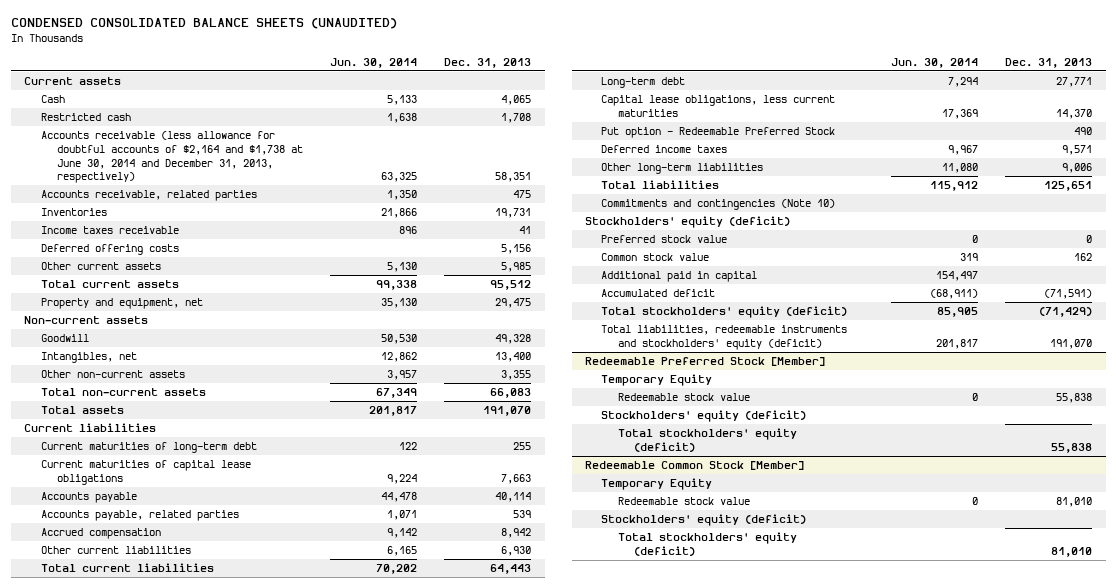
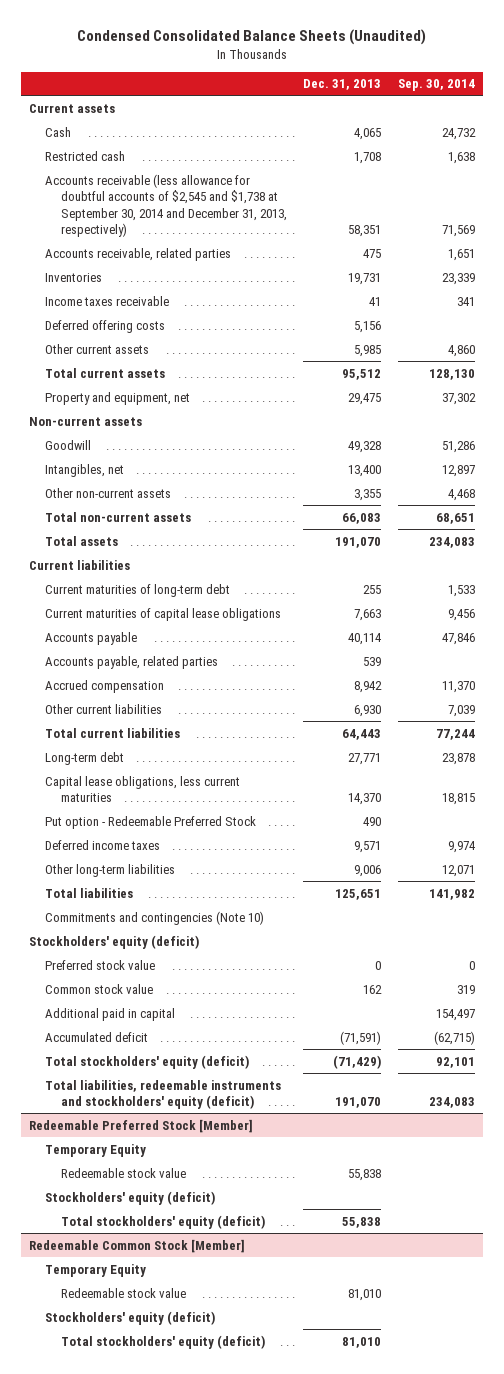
- CONDENSED CONSOLIDATED BALANCE SHEETS (UNAUDITED)
+ Condensed Consolidated Balance Sheets (Unaudited)
- | Jun. 30, 2014 | Dec. 31, 2013
+ | Dec. 31, 2013 | Sep. 30, 2014
- Accounts receivable (less allowance for doubtful accounts of $2,164 and $1,738 at June 30, 2014 and December 31, 2013, respectively) | 63,325 | 58,351
+ Accounts receivable (less allowance for doubtful accounts of $2,545 and $1,738 at September 30, 2014 and December 31, 2013, respectively) | 58,351 | 71,569

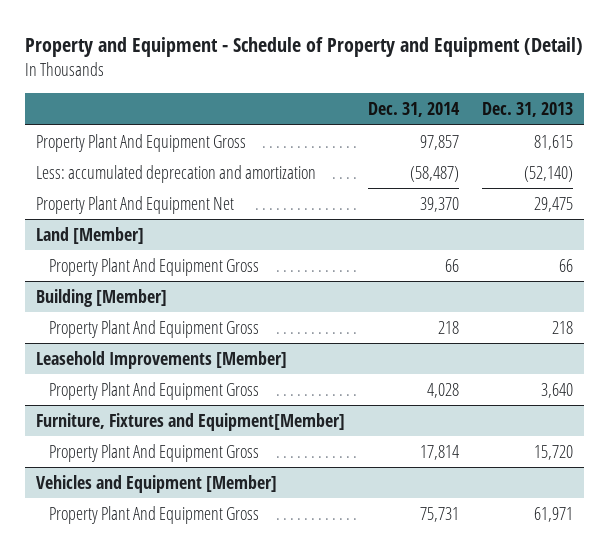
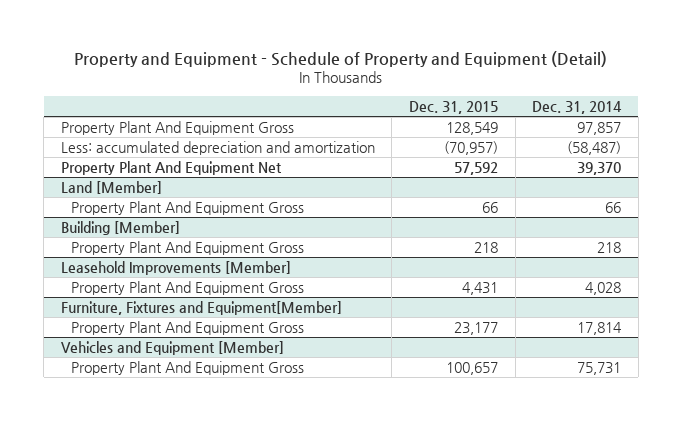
- | Dec. 31, 2014 | Dec. 31, 2013
+ | Dec. 31, 2015 | Dec. 31, 2014
- Less: accumulated deprecation and amortization | (58,487) | (52,140)
+ Less: accumulated depreciation and amortization | (70,957) | (58,487)

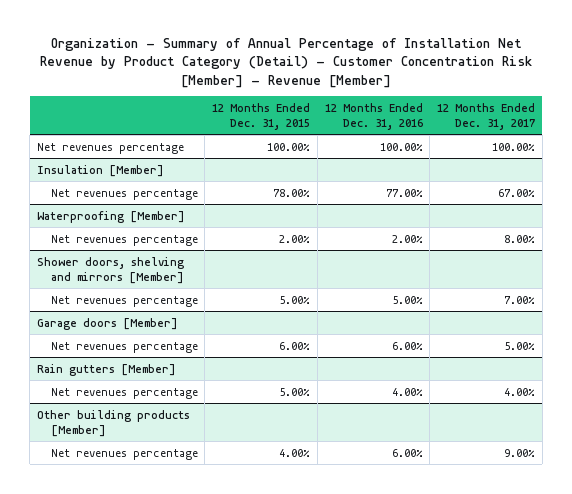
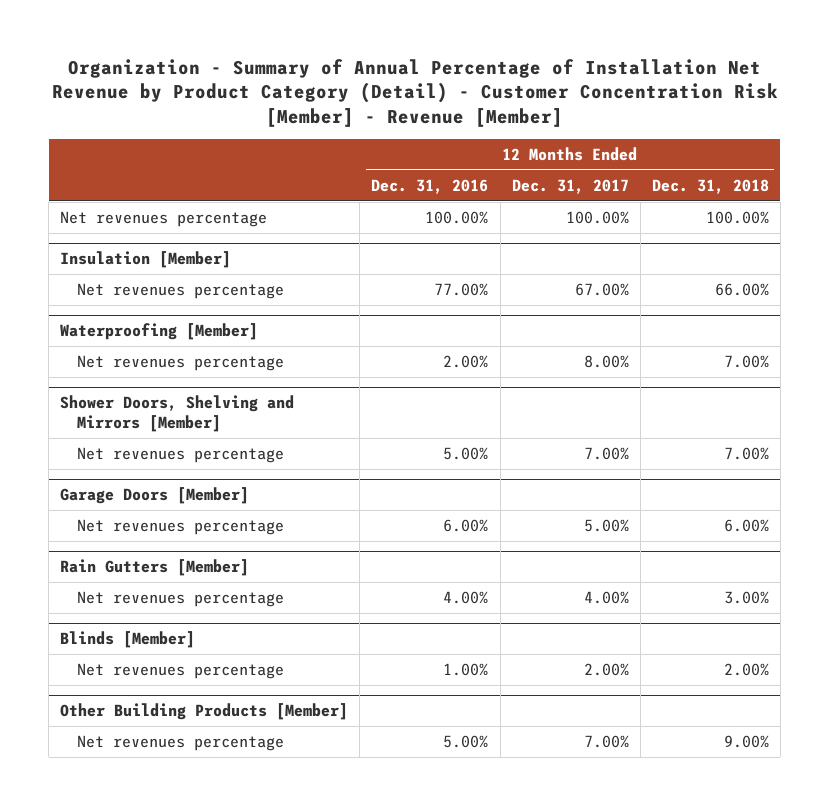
- | 12 Months Ended Dec. 31, 2015 | 12 Months Ended Dec. 31, 2016 | 12 Months Ended Dec. 31, 2017
+ | 12 Months Ended Dec. 31, 2016 | 12 Months Ended Dec. 31, 2017 | 12 Months Ended Dec. 31, 2018
- Shower doors, shelving and mirrors [Member]
+ Shower Doors, Shelving and Mirrors [Member]
- Garage doors [Member]
+ Garage Doors [Member]
- Rain gutters [Member]
+ Rain Gutters [Member]
- Other building products [Member]
- Net revenues percentage | 4.00% | 6.00% | 9.00%
+ Blinds [Member]
+ Net revenues percentage | 1.00% | 2.00% | 2.00%
+ Other Building Products [Member]
+ Net revenues percentage | 5.00% | 7.00% | 9.00%

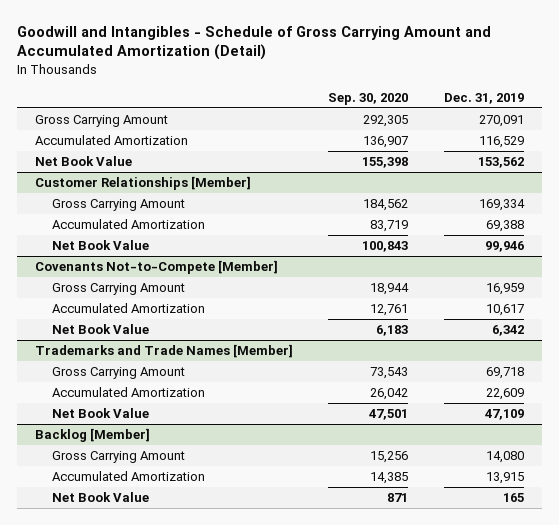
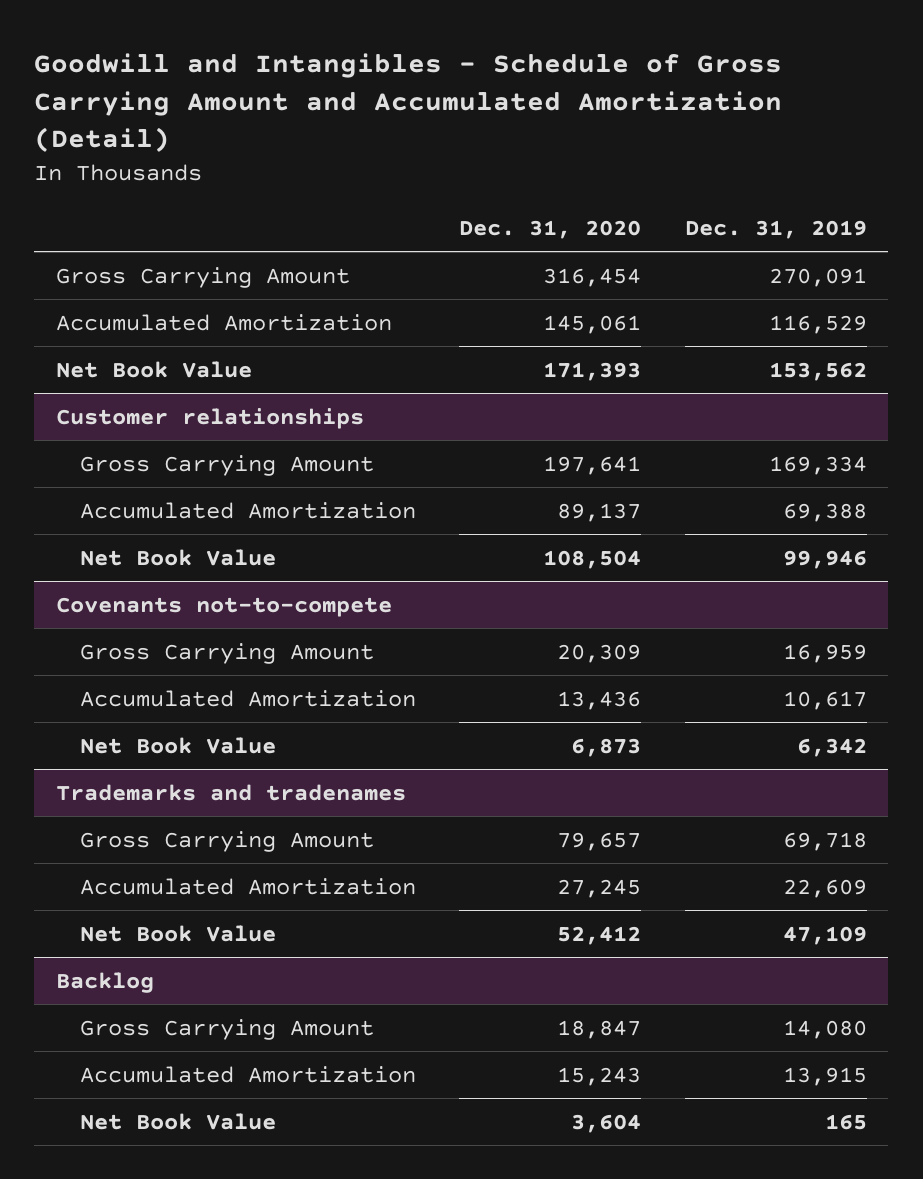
- | Sep. 30, 2020 | Dec. 31, 2019
+ | Dec. 31, 2020 | Dec. 31, 2019
- Customer Relationships [Member]
+ Customer relationships
- Covenants Not-to-Compete [Member]
+ Covenants not-to-compete
- Trademarks and Trade Names [Member]
+ Trademarks and tradenames
- Backlog [Member]
+ Backlog

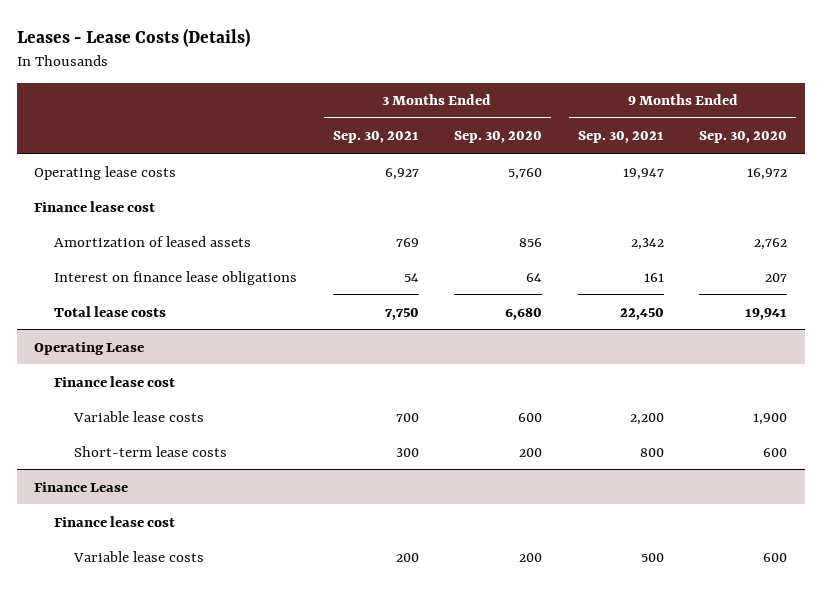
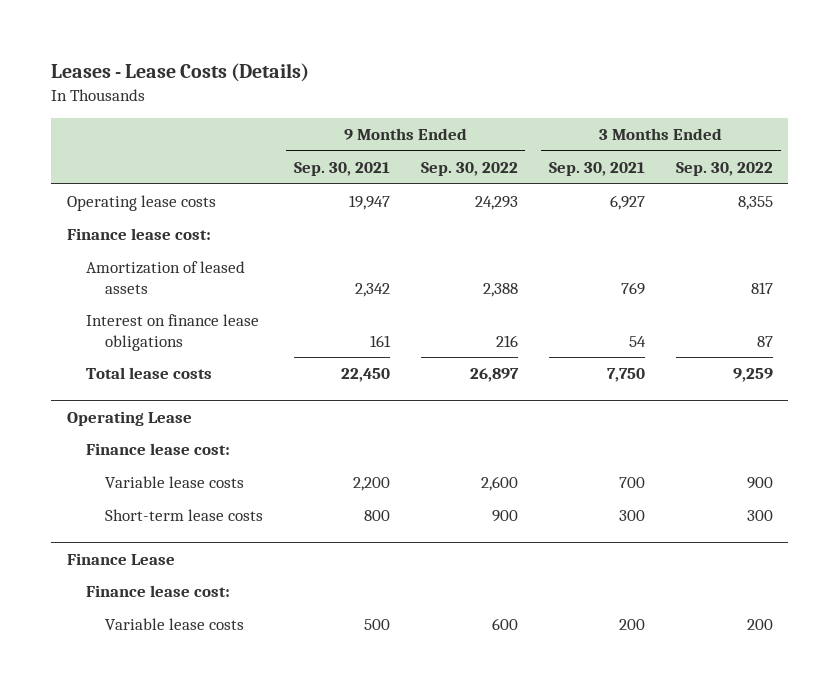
- | 3 Months Ended Sep. 30, 2021 | 3 Months Ended Sep. 30, 2020 | 9 Months Ended Sep. 30, 2021 | 9 Months Ended Sep. 30, 2020
+ | 9 Months Ended Sep. 30, 2021 | 9 Months Ended Sep. 30, 2022 | 3 Months Ended Sep. 30, 2021 | 3 Months Ended Sep. 30, 2022
- Finance lease cost
+ Finance lease cost:
@ Operating Lease
- Finance lease cost
+ Finance lease cost:
@ Finance Lease
- Finance lease cost
+ Finance lease cost:

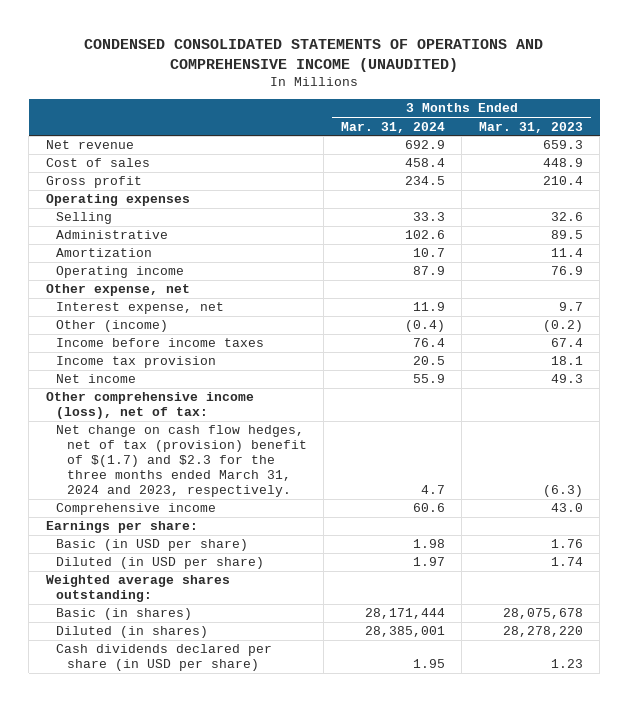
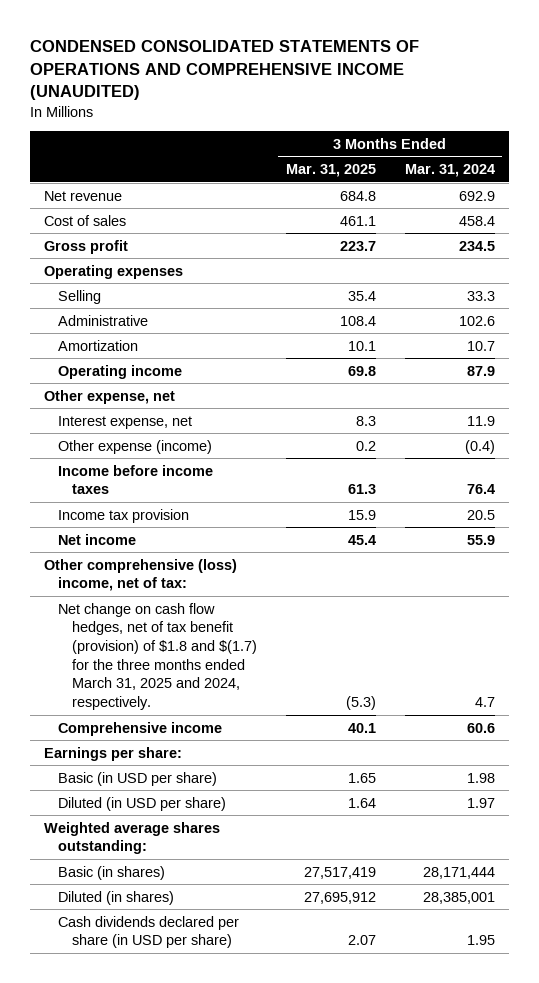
- | 3 Months Ended Mar. 31, 2024 | 3 Months Ended Mar. 31, 2023
+ | 3 Months Ended Mar. 31, 2025 | 3 Months Ended Mar. 31, 2024
- Other (income) | (0.4) | (0.2)
+ Other expense (income) | 0.2 | (0.4)
- Other comprehensive income (loss), net of tax:
- Net change on cash flow hedges, net of tax (provision) benefit of $(1.7) and $2.3 for the three months ended March 31, 2024 and 2023, respectively. | 4.7 | (6.3)
+ Other comprehensive (loss) income, net of tax:
+ Net change on cash flow hedges, net of tax benefit (provision) of $1.8 and $(1.7) for the three months ended March 31, 2025 and 2024, respectively. | (5.3) | 4.7

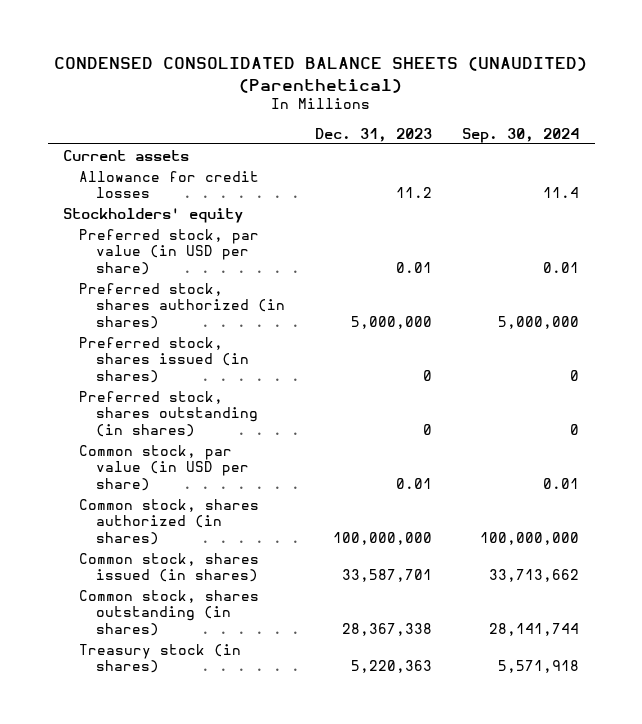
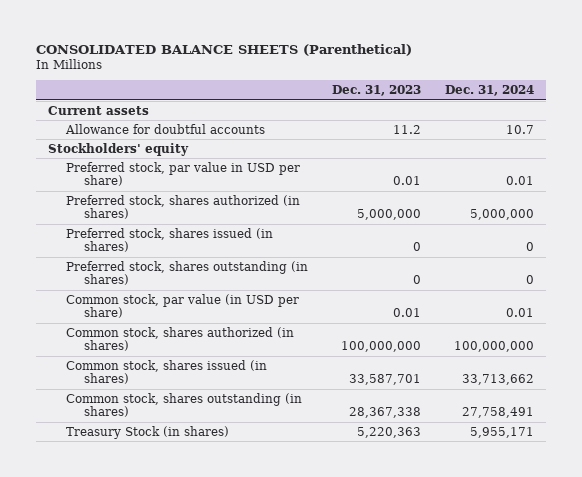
- CONDENSED CONSOLIDATED BALANCE SHEETS (UNAUDITED) (Parenthetical)
+ CONSOLIDATED BALANCE SHEETS (Parenthetical)
- | Dec. 31, 2023 | Sep. 30, 2024
+ | Dec. 31, 2023 | Dec. 31, 2024
- Allowance for credit losses | 11.2 | 11.4
+ Allowance for doubtful accounts | 11.2 | 10.7
- Preferred stock, par value (in USD per share) | 0.01 | 0.01
+ Preferred stock, par value in USD per share) | 0.01 | 0.01
- Treasury stock (in shares) | 5,220,363 | 5,571,918
+ Treasury Stock (in shares) | 5,220,363 | 5,955,171

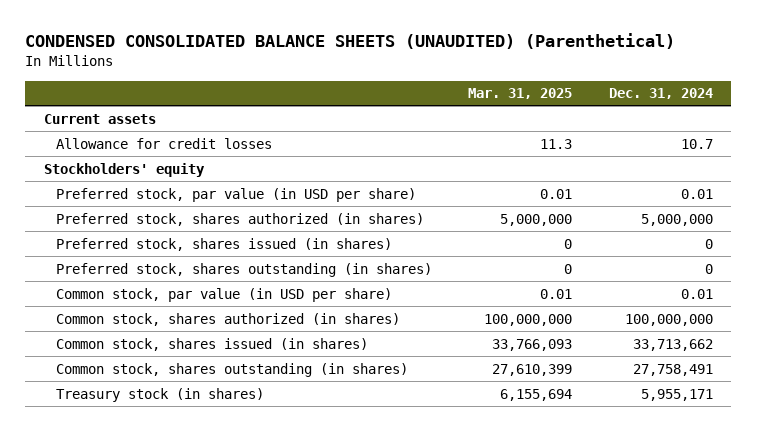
- CONSOLIDATED BALANCE SHEETS (Parenthetical)
+ CONDENSED CONSOLIDATED BALANCE SHEETS (UNAUDITED) (Parenthetical)
- | Dec. 31, 2023 | Dec. 31, 2024
+ | Mar. 31, 2025 | Dec. 31, 2024
- Allowance for doubtful accounts | 11.2 | 10.7
+ Allowance for credit losses | 11.3 | 10.7
- Preferred stock, par value in USD per share) | 0.01 | 0.01
+ Preferred stock, par value (in USD per share) | 0.01 | 0.01
- Treasury Stock (in shares) | 5,220,363 | 5,955,171
+ Treasury stock (in shares) | 6,155,694 | 5,955,171

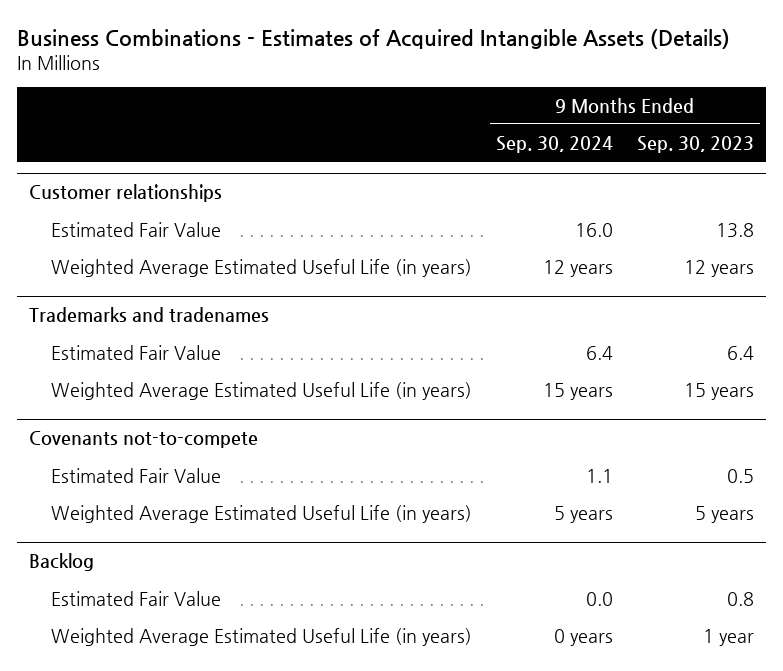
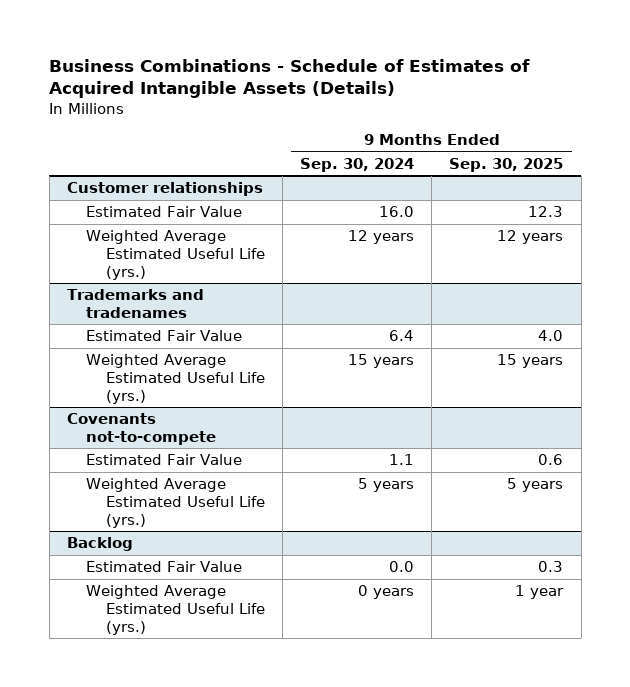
- Business Combinations - Estimates of Acquired Intangible Assets (Details)
+ Business Combinations - Schedule of Estimates of Acquired Intangible Assets (Details)
- | 9 Months Ended Sep. 30, 2024 | 9 Months Ended Sep. 30, 2023
+ | 9 Months Ended Sep. 30, 2024 | 9 Months Ended Sep. 30, 2025
@ Customer relationships
- Weighted Average Estimated Useful Life (in years) | 12 years | 12 years
+ Weighted Average Estimated Useful Life (yrs.) | 12 years | 12 years
@ Trademarks and tradenames
- Weighted Average Estimated Useful Life (in years) | 15 years | 15 years
+ Weighted Average Estimated Useful Life (yrs.) | 15 years | 15 years
@ Covenants not-to-compete
- Weighted Average Estimated Useful Life (in years) | 5 years | 5 years
+ Weighted Average Estimated Useful Life (yrs.) | 5 years | 5 years
@ Backlog
- Weighted Average Estimated Useful Life (in years) | 0 years | 1 year
+ Weighted Average Estimated Useful Life (yrs.) | 0 years | 1 year

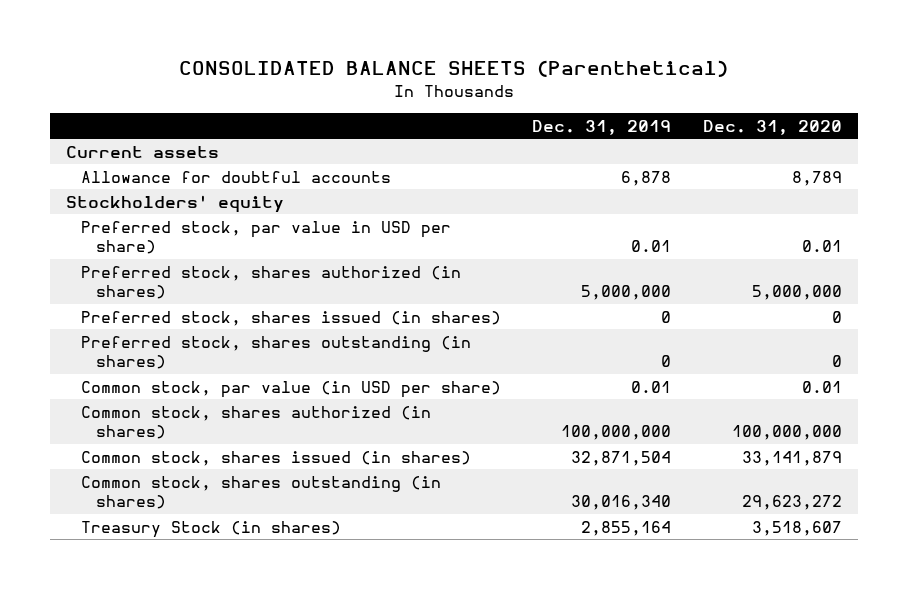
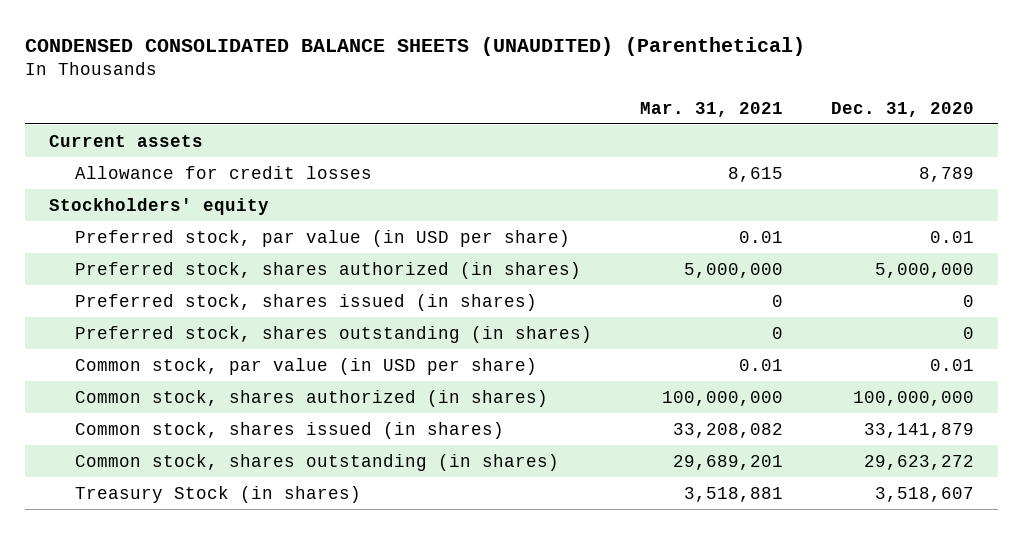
- CONSOLIDATED BALANCE SHEETS (Parenthetical)
+ CONDENSED CONSOLIDATED BALANCE SHEETS (UNAUDITED) (Parenthetical)
- | Dec. 31, 2019 | Dec. 31, 2020
+ | Mar. 31, 2021 | Dec. 31, 2020
- Allowance for doubtful accounts | 6,878 | 8,789
+ Allowance for credit losses | 8,615 | 8,789
- Preferred stock, par value in USD per share) | 0.01 | 0.01
+ Preferred stock, par value (in USD per share) | 0.01 | 0.01

